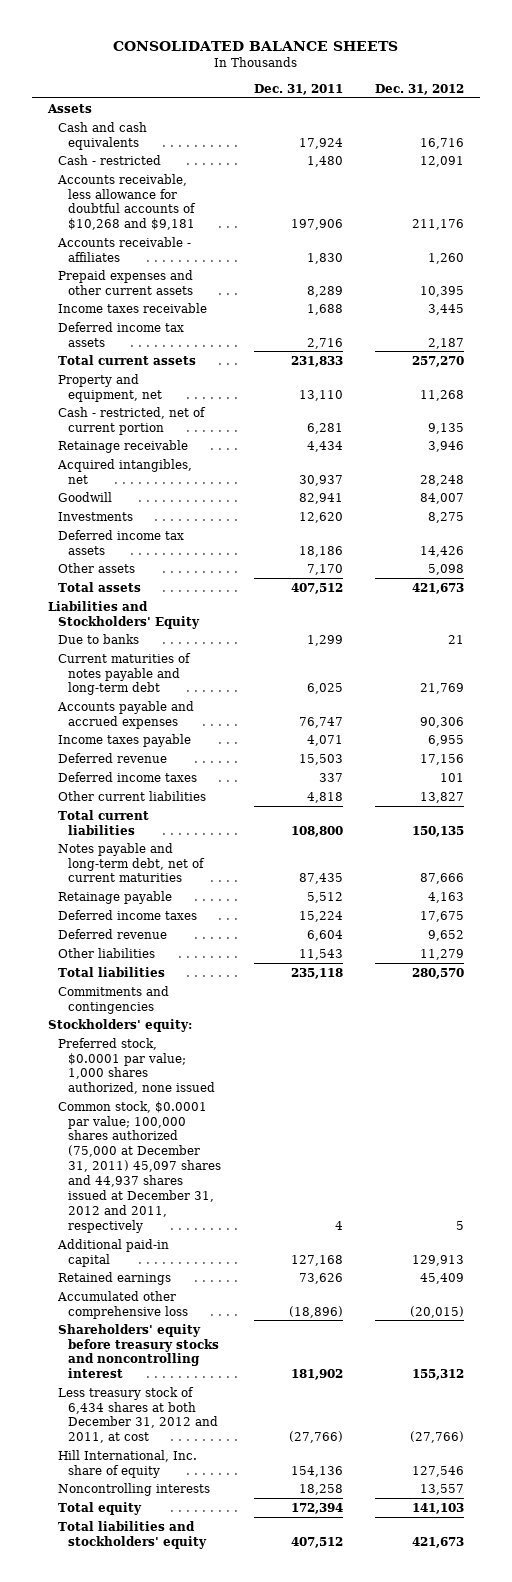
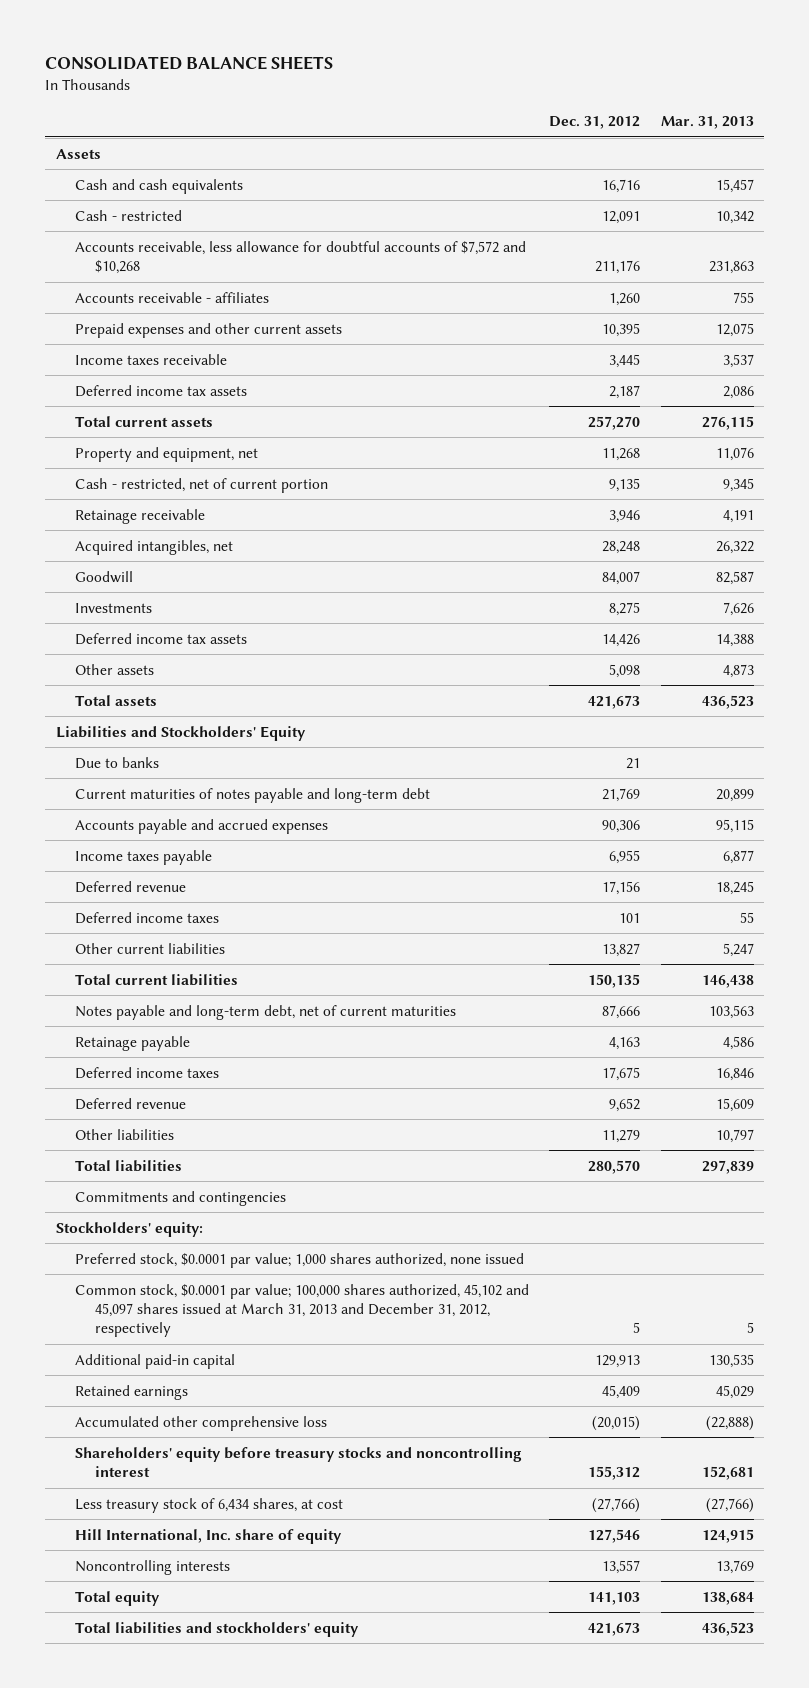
- | Dec. 31, 2011 | Dec. 31, 2012
+ | Dec. 31, 2012 | Mar. 31, 2013
- Accounts receivable, less allowance for doubtful accounts of $10,268 and $9,181 | 197,906 | 211,176
+ Accounts receivable, less allowance for doubtful accounts of $7,572 and $10,268 | 211,176 | 231,863
- Common stock, $0.0001 par value; 100,000 shares authorized (75,000 at December 31, 2011) 45,097 shares and 44,937 shares issued at December 31, 2012 and 2011, respectively | 4 | 5
+ Common stock, $0.0001 par value; 100,000 shares authorized, 45,102 and 45,097 shares issued at March 31, 2013 and December 31, 2012, respectively | 5 | 5
- Less treasury stock of 6,434 shares at both December 31, 2012 and 2011, at cost | (27,766) | (27,766)
+ Less treasury stock of 6,434 shares, at cost | (27,766) | (27,766)

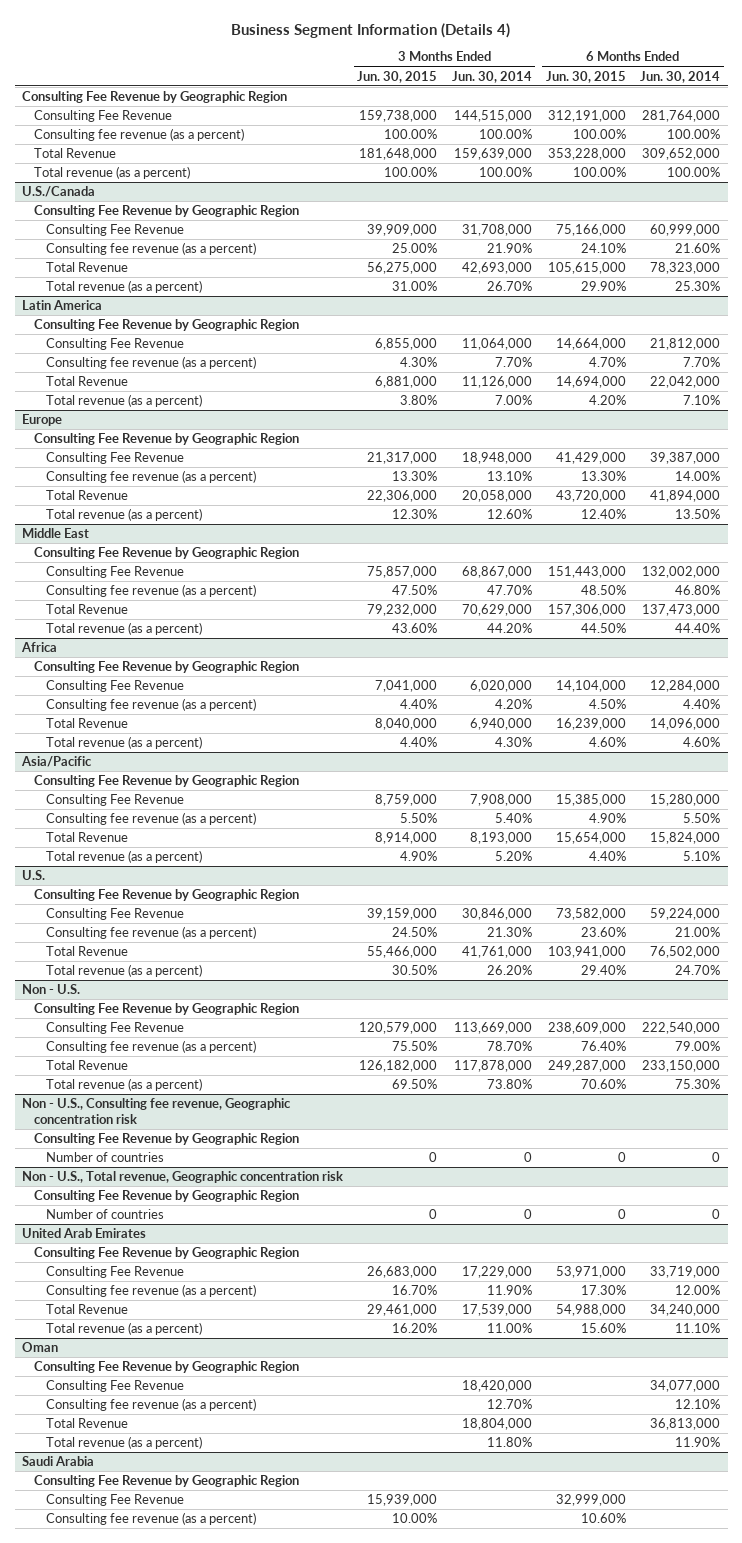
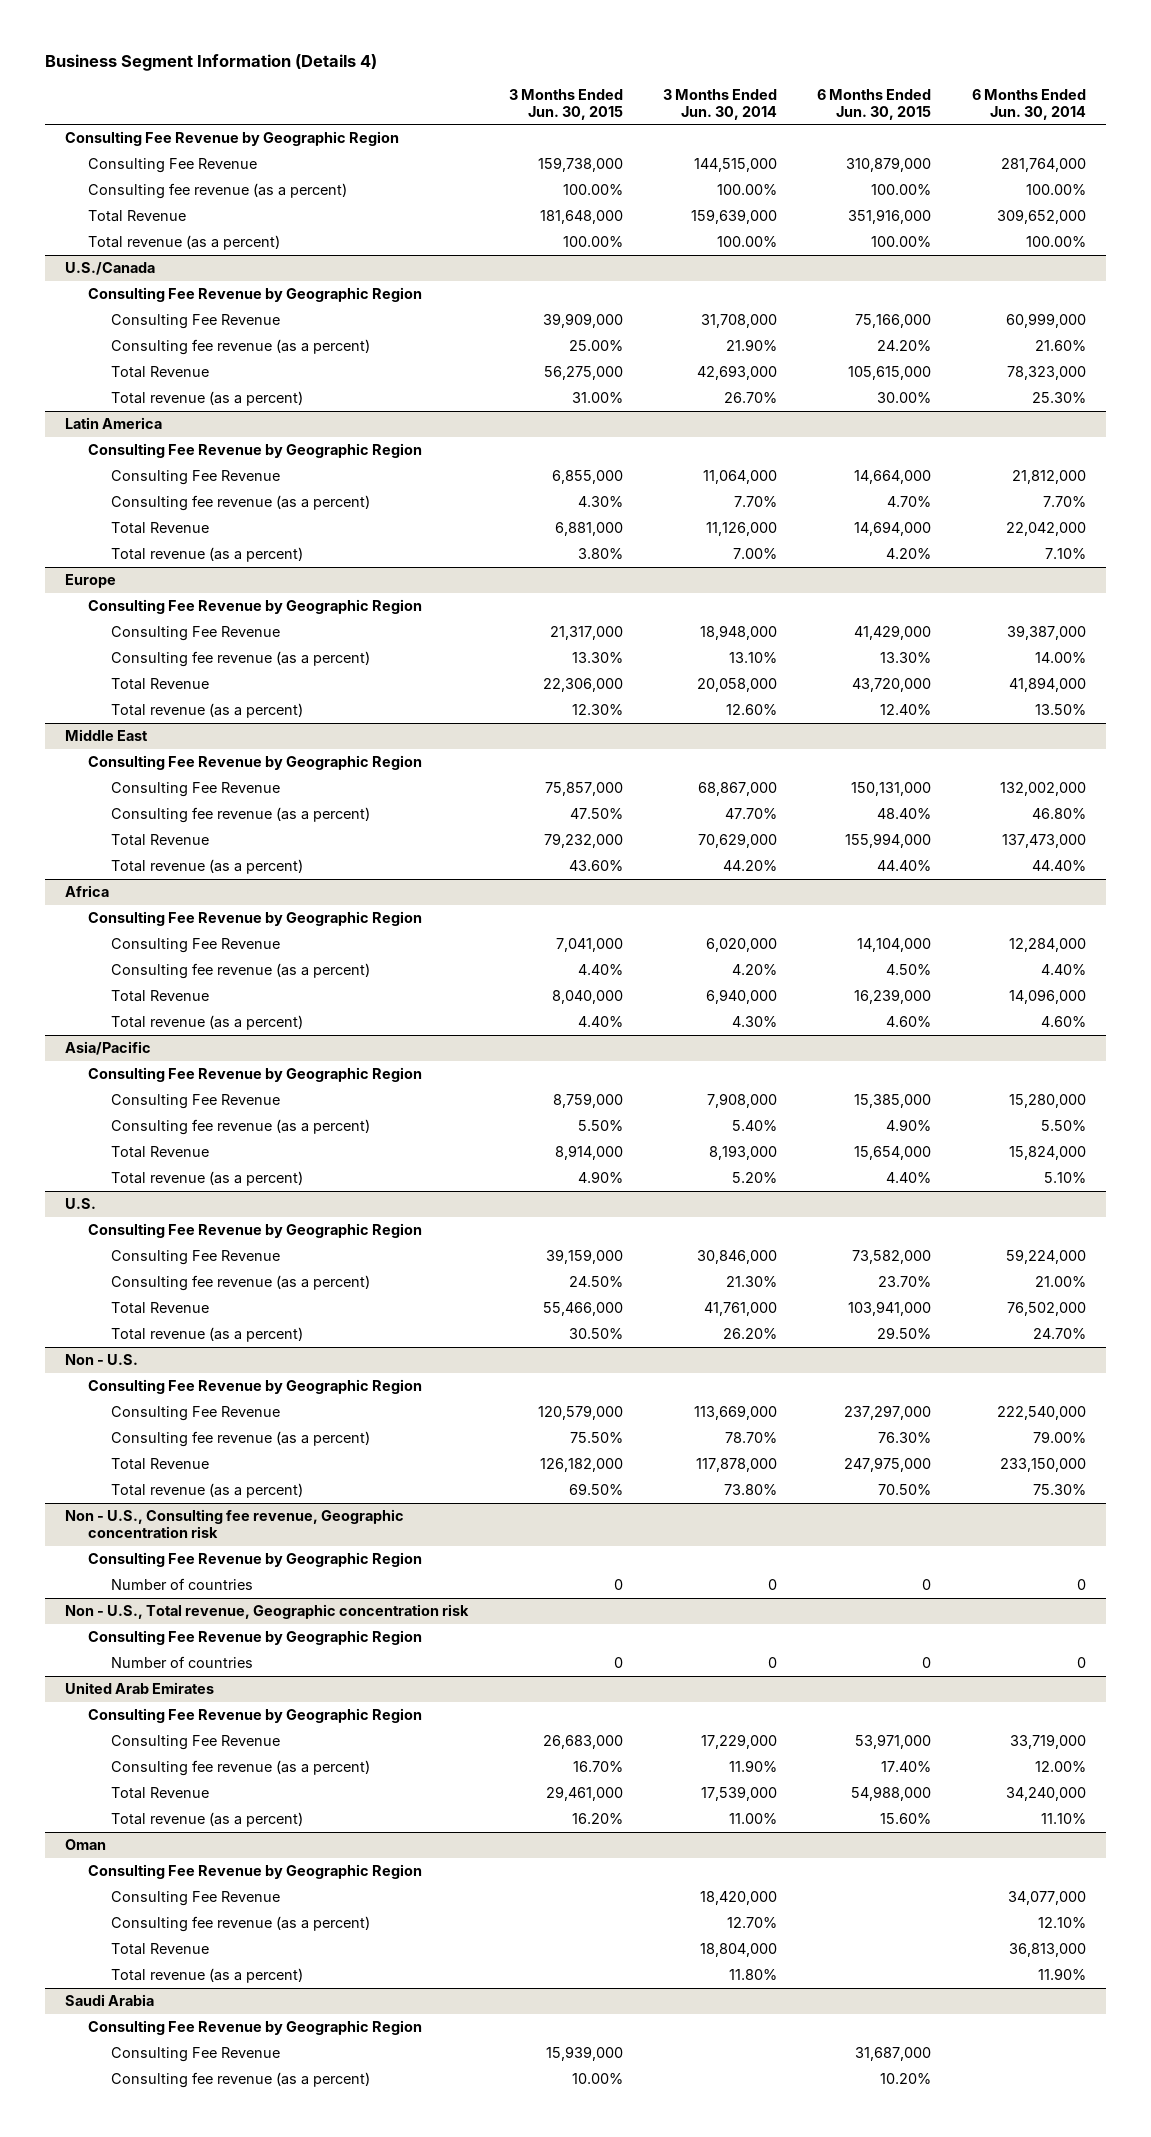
- Consulting Fee Revenue | 159,738,000 | 144,515,000 | 312,191,000 | 281,764,000
+ Consulting Fee Revenue | 159,738,000 | 144,515,000 | 310,879,000 | 281,764,000
- Total Revenue | 181,648,000 | 159,639,000 | 353,228,000 | 309,652,000
+ Total Revenue | 181,648,000 | 159,639,000 | 351,916,000 | 309,652,000
@ U.S./Canada
- Consulting fee revenue (as a percent) | 25.00% | 21.90% | 24.10% | 21.60%
+ Consulting fee revenue (as a percent) | 25.00% | 21.90% | 24.20% | 21.60%
- Total revenue (as a percent) | 31.00% | 26.70% | 29.90% | 25.30%
+ Total revenue (as a percent) | 31.00% | 26.70% | 30.00% | 25.30%
@ Middle East
- Consulting Fee Revenue | 75,857,000 | 68,867,000 | 151,443,000 | 132,002,000
- Consulting fee revenue (as a percent) | 47.50% | 47.70% | 48.50% | 46.80%
- Total Revenue | 79,232,000 | 70,629,000 | 157,306,000 | 137,473,000
- Total revenue (as a percent) | 43.60% | 44.20% | 44.50% | 44.40%
+ Consulting Fee Revenue | 75,857,000 | 68,867,000 | 150,131,000 | 132,002,000
+ Consulting fee revenue (as a percent) | 47.50% | 47.70% | 48.40% | 46.80%
+ Total Revenue | 79,232,000 | 70,629,000 | 155,994,000 | 137,473,000
+ Total revenue (as a percent) | 43.60% | 44.20% | 44.40% | 44.40%
@ U.S.
- Consulting fee revenue (as a percent) | 24.50% | 21.30% | 23.60% | 21.00%
+ Consulting fee revenue (as a percent) | 24.50% | 21.30% | 23.70% | 21.00%
- Total revenue (as a percent) | 30.50% | 26.20% | 29.40% | 24.70%
+ Total revenue (as a percent) | 30.50% | 26.20% | 29.50% | 24.70%
@ Non - U.S.
- Consulting Fee Revenue | 120,579,000 | 113,669,000 | 238,609,000 | 222,540,000
- Consulting fee revenue (as a percent) | 75.50% | 78.70% | 76.40% | 79.00%
- Total Revenue | 126,182,000 | 117,878,000 | 249,287,000 | 233,150,000
- Total revenue (as a percent) | 69.50% | 73.80% | 70.60% | 75.30%
+ Consulting Fee Revenue | 120,579,000 | 113,669,000 | 237,297,000 | 222,540,000
+ Consulting fee revenue (as a percent) | 75.50% | 78.70% | 76.30% | 79.00%
+ Total Revenue | 126,182,000 | 117,878,000 | 247,975,000 | 233,150,000
+ Total revenue (as a percent) | 69.50% | 73.80% | 70.50% | 75.30%
@ United Arab Emirates
- Consulting fee revenue (as a percent) | 16.70% | 11.90% | 17.30% | 12.00%
+ Consulting fee revenue (as a percent) | 16.70% | 11.90% | 17.40% | 12.00%
@ Saudi Arabia
- Consulting Fee Revenue | 15,939,000 | | 32,999,000 |
- Consulting fee revenue (as a percent) | 10.00% | | 10.60% |
+ Consulting Fee Revenue | 15,939,000 | | 31,687,000 |
+ Consulting fee revenue (as a percent) | 10.00% | | 10.20% |

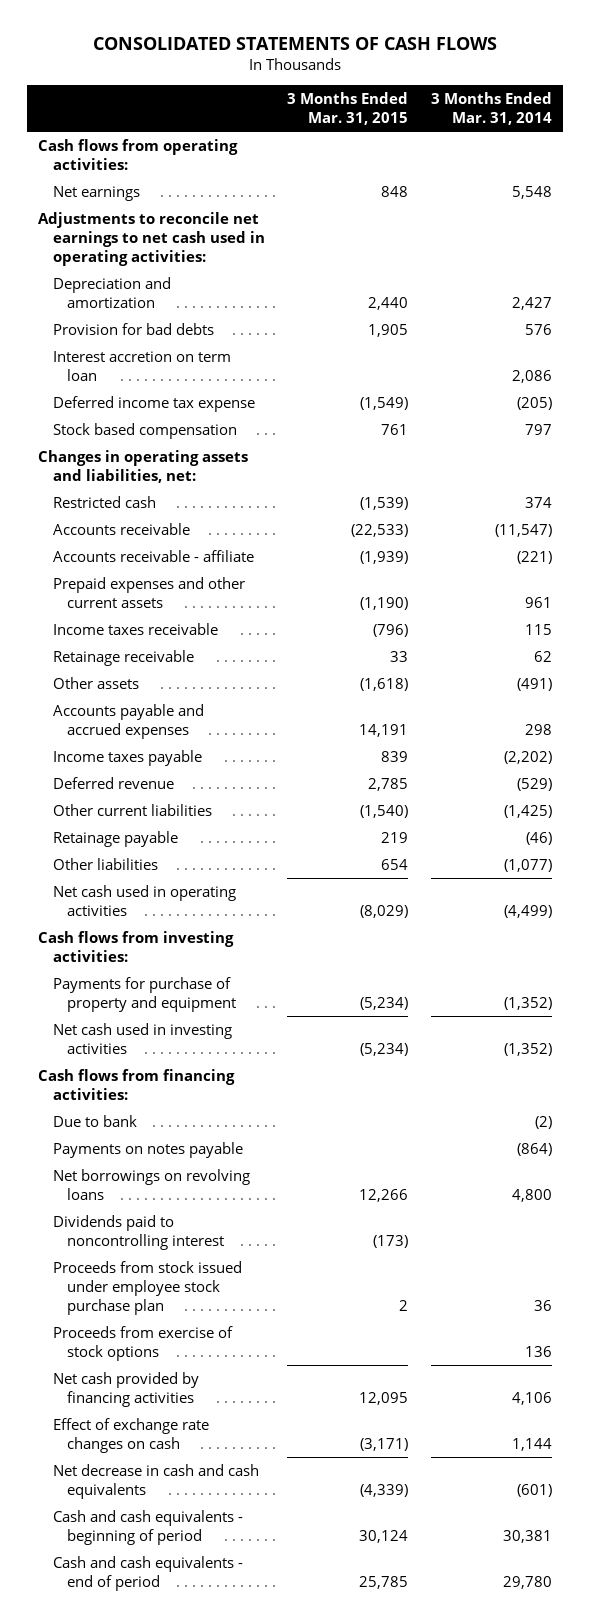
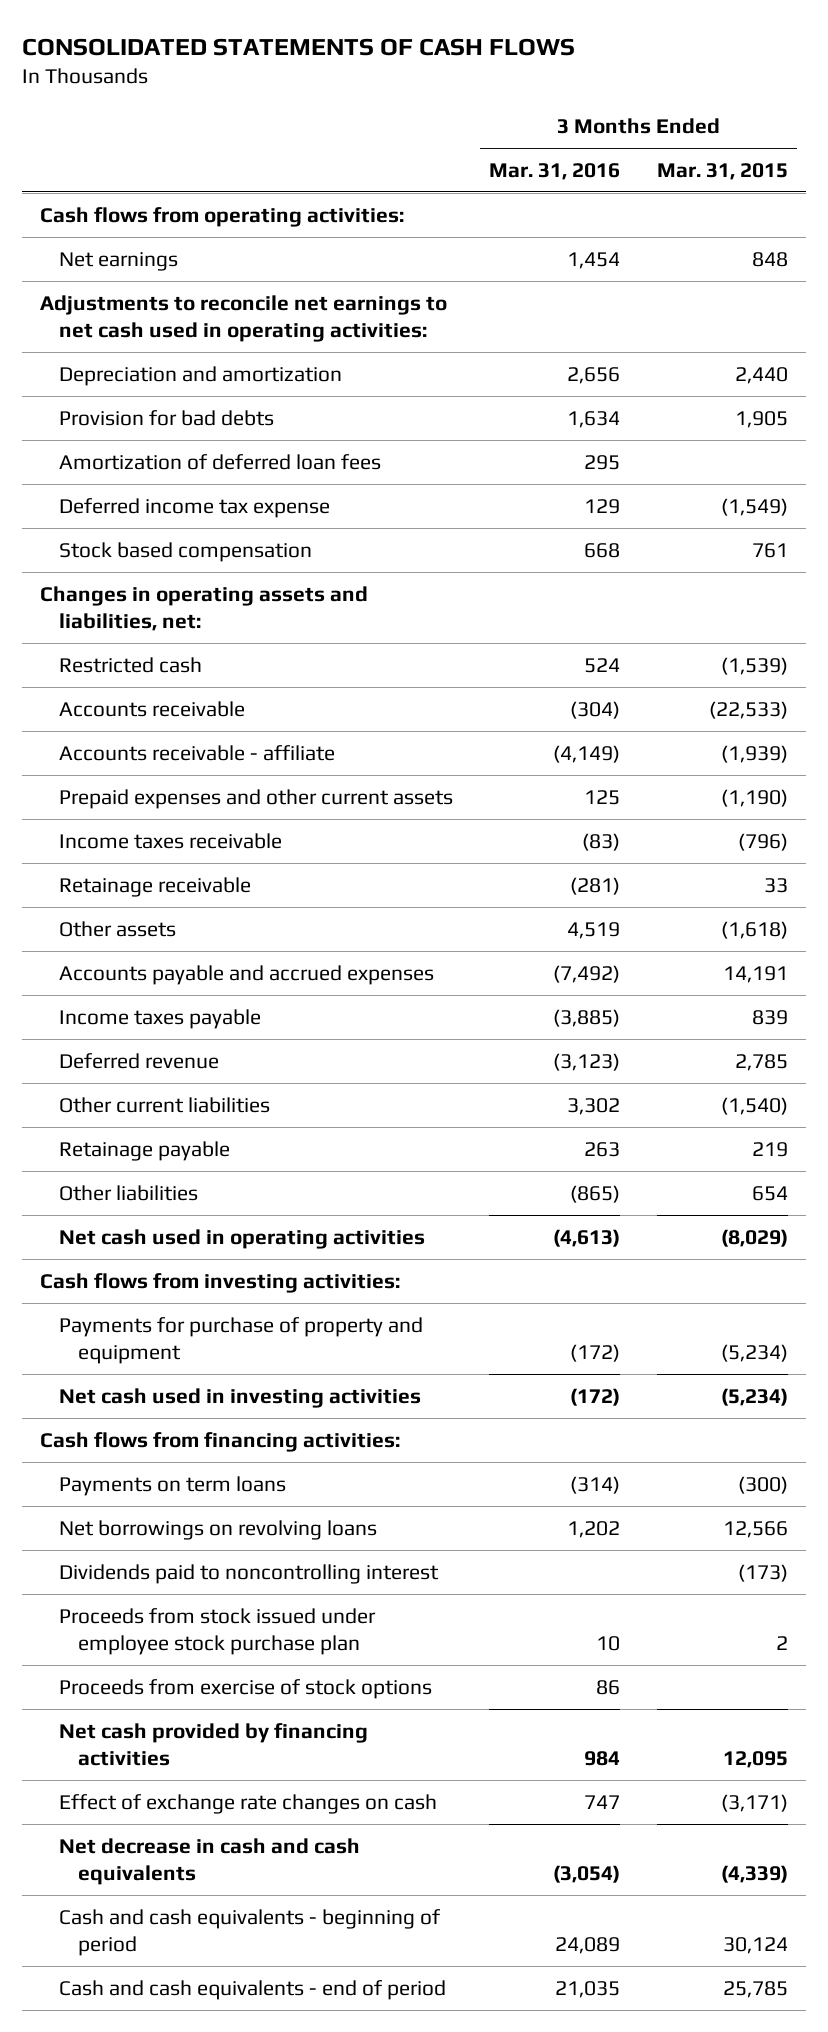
- | 3 Months Ended Mar. 31, 2015 | 3 Months Ended Mar. 31, 2014
+ | 3 Months Ended Mar. 31, 2016 | 3 Months Ended Mar. 31, 2015
- Interest accretion on term loan | | 2,086
+ Amortization of deferred loan fees | 295 |
- Due to bank | | (2)
- Payments on notes payable | | (864)
- Net borrowings on revolving loans | 12,266 | 4,800
+ Payments on term loans | (314) | (300)
+ Net borrowings on revolving loans | 1,202 | 12,566

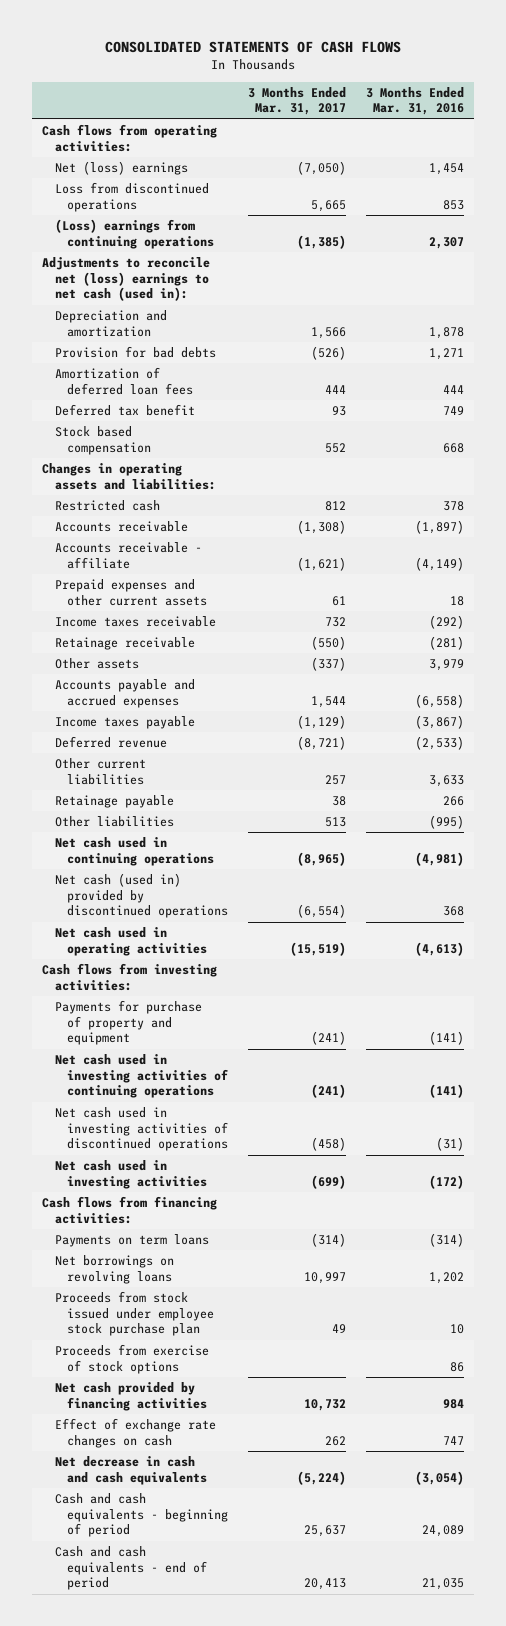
- | 3 Months Ended Mar. 31, 2016 | 3 Months Ended Mar. 31, 2015
+ | 3 Months Ended Mar. 31, 2017 | 3 Months Ended Mar. 31, 2016
- Net earnings | 1,454 | 848
- Adjustments to reconcile net earnings to net cash used in operating activities:
- Depreciation and amortization | 2,656 | 2,440
- Provision for bad debts | 1,634 | 1,905
- Amortization of deferred loan fees | 295 |
- Deferred income tax expense | 129 | (1,549)
+ Net (loss) earnings | (7,050) | 1,454
+ Loss from discontinued operations | 5,665 | 853
+ (Loss) earnings from continuing operations | (1,385) | 2,307
+ Adjustments to reconcile net (loss) earnings to net cash (used in):
+ Depreciation and amortization | 1,566 | 1,878
+ Provision for bad debts | (526) | 1,271
+ Amortization of deferred loan fees | 444 | 444
+ Deferred tax benefit | 93 | 749
- Changes in operating assets and liabilities, net:
- Restricted cash | 524 | (1,539)
- Accounts receivable | (304) | (22,533)
+ Changes in operating assets and liabilities:
+ Restricted cash | 812 | 378
+ Accounts receivable | (1,308) | (1,897)
- Prepaid expenses and other current assets | 125 | (1,190)
- Income taxes receivable | (83) | (796)
+ Prepaid expenses and other current assets | 61 | 18
+ Income taxes receivable | 732 | (292)
- Other assets | 4,519 | (1,618)
- Accounts payable and accrued expenses | (7,492) | 14,191
- Income taxes payable | (3,885) | 839
- Deferred revenue | (3,123) | 2,785
- Other current liabilities | 3,302 | (1,540)
- Retainage payable | 263 | 219
- Other liabilities | (865) | 654
+ Other assets | (337) | 3,979
+ Accounts payable and accrued expenses | 1,544 | (6,558)
+ Income taxes payable | (1,129) | (3,867)
+ Deferred revenue | (8,721) | (2,533)
+ Other current liabilities | 257 | 3,633
+ Retainage payable | 38 | 266
+ Other liabilities | 513 | (995)
+ Net cash used in continuing operations | (8,965) | (4,981)
+ Net cash (used in) provided by discontinued operations | (6,554) | 368
- Payments for purchase of property and equipment | (172) | (5,234)
+ Payments for purchase of property and equipment | (241) | (141)
+ Net cash used in investing activities of continuing operations | (241) | (141)
+ Net cash used in investing activities of discontinued operations | (458) | (31)
- Dividends paid to noncontrolling interest | | (173)

